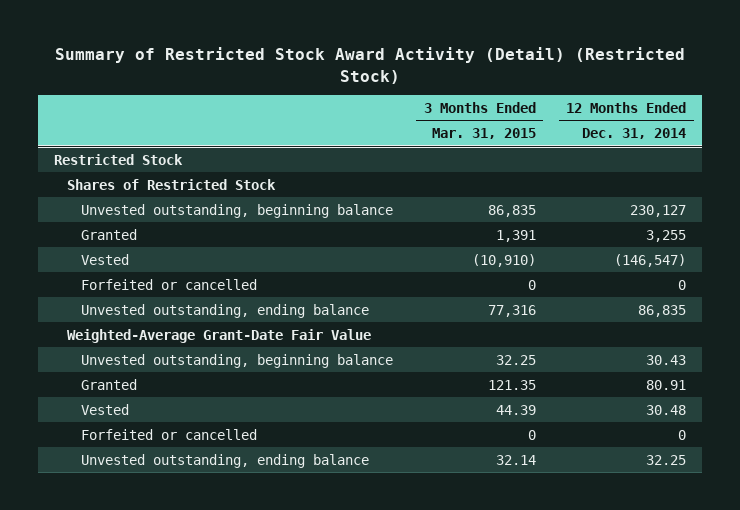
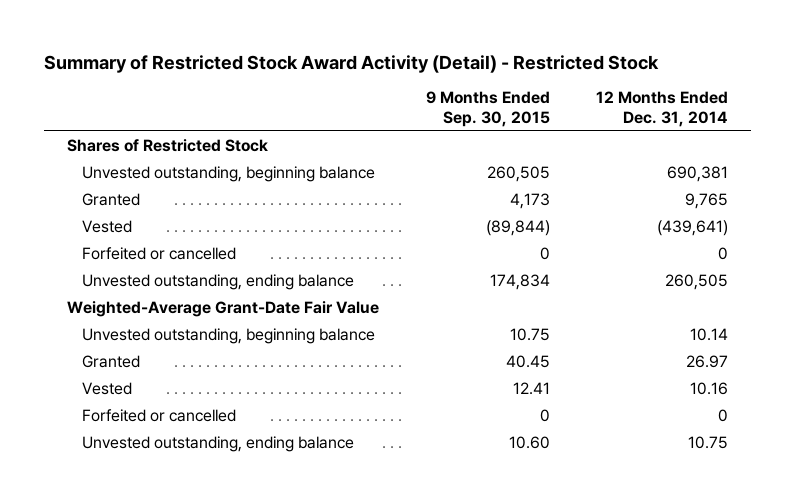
- Summary of Restricted Stock Award Activity (Detail) (Restricted Stock)
+ Summary of Restricted Stock Award Activity (Detail) - Restricted Stock
- | 3 Months Ended Mar. 31, 2015 | 12 Months Ended Dec. 31, 2014
+ | 9 Months Ended Sep. 30, 2015 | 12 Months Ended Dec. 31, 2014
- Restricted Stock
- Unvested outstanding, beginning balance | 86,835 | 230,127
- Granted | 1,391 | 3,255
- Vested | (10,910) | (146,547)
+ Unvested outstanding, beginning balance | 260,505 | 690,381
+ Granted | 4,173 | 9,765
+ Vested | (89,844) | (439,641)
- Unvested outstanding, ending balance | 77,316 | 86,835
+ Unvested outstanding, ending balance | 174,834 | 260,505
- Unvested outstanding, beginning balance | 32.25 | 30.43
- Granted | 121.35 | 80.91
- Vested | 44.39 | 30.48
+ Unvested outstanding, beginning balance | 10.75 | 10.14
+ Granted | 40.45 | 26.97
+ Vested | 12.41 | 10.16
- Unvested outstanding, ending balance | 32.14 | 32.25
+ Unvested outstanding, ending balance | 10.60 | 10.75

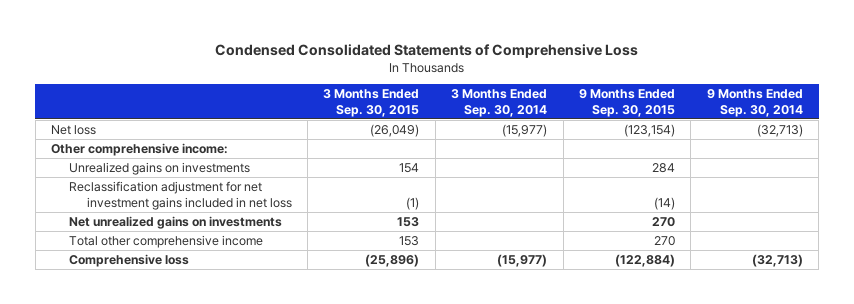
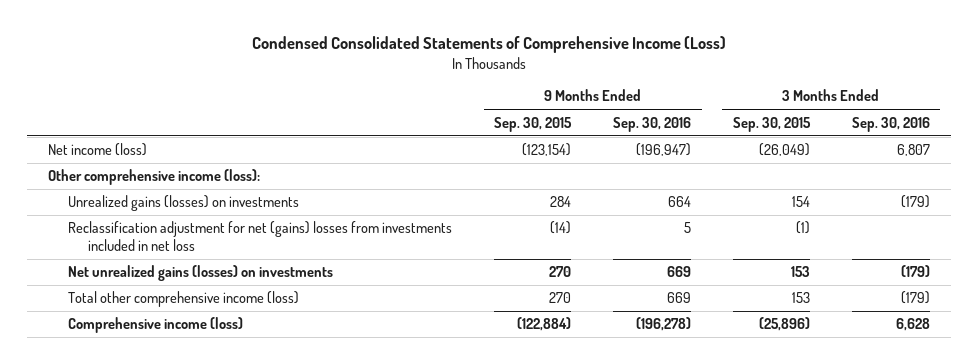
- Condensed Consolidated Statements of Comprehensive Loss
+ Condensed Consolidated Statements of Comprehensive Income (Loss)
- | 3 Months Ended Sep. 30, 2015 | 3 Months Ended Sep. 30, 2014 | 9 Months Ended Sep. 30, 2015 | 9 Months Ended Sep. 30, 2014
+ | 9 Months Ended Sep. 30, 2015 | 9 Months Ended Sep. 30, 2016 | 3 Months Ended Sep. 30, 2015 | 3 Months Ended Sep. 30, 2016
- Net loss | (26,049) | (15,977) | (123,154) | (32,713)
- Other comprehensive income:
- Unrealized gains on investments | 154 | | 284 |
- Reclassification adjustment for net investment gains included in net loss | (1) | | (14) |
- Net unrealized gains on investments | 153 | | 270 |
- Total other comprehensive income | 153 | | 270 |
- Comprehensive loss | (25,896) | (15,977) | (122,884) | (32,713)
+ Net income (loss) | (123,154) | (196,947) | (26,049) | 6,807
+ Other comprehensive income (loss):
+ Unrealized gains (losses) on investments | 284 | 664 | 154 | (179)
+ Reclassification adjustment for net (gains) losses from investments included in net loss | (14) | 5 | (1) |
+ Net unrealized gains (losses) on investments | 270 | 669 | 153 | (179)
+ Total other comprehensive income (loss) | 270 | 669 | 153 | (179)
+ Comprehensive income (loss) | (122,884) | (196,278) | (25,896) | 6,628

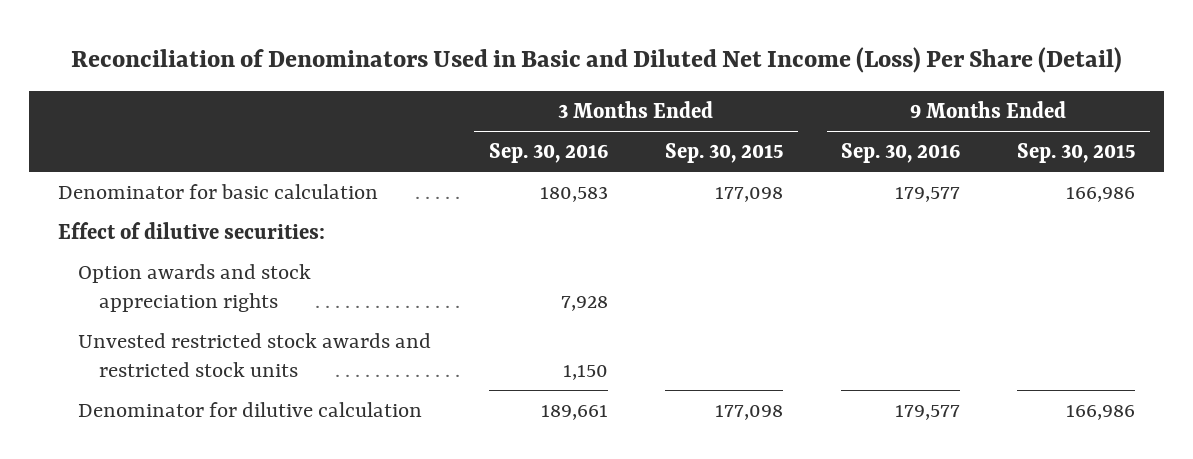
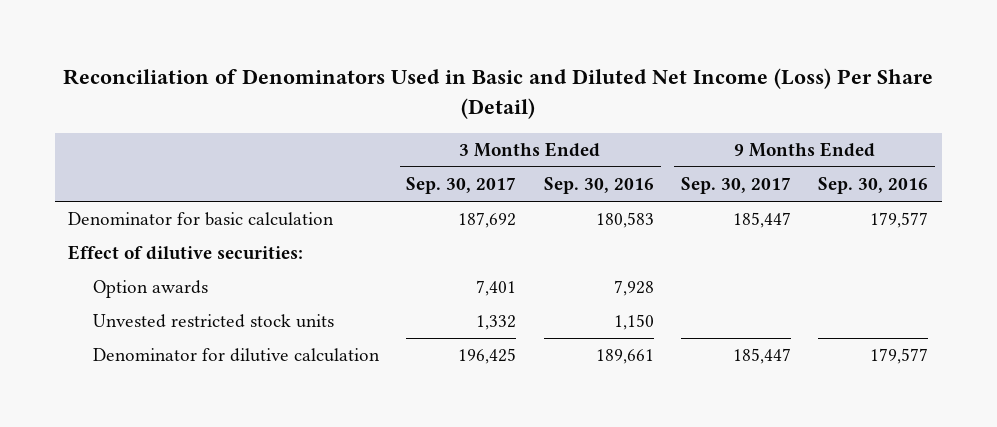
- | 3 Months Ended Sep. 30, 2016 | 3 Months Ended Sep. 30, 2015 | 9 Months Ended Sep. 30, 2016 | 9 Months Ended Sep. 30, 2015
+ | 3 Months Ended Sep. 30, 2017 | 3 Months Ended Sep. 30, 2016 | 9 Months Ended Sep. 30, 2017 | 9 Months Ended Sep. 30, 2016
- Option awards and stock appreciation rights | 7,928 | | |
- Unvested restricted stock awards and restricted stock units | 1,150 | | |
+ Option awards | 7,401 | 7,928 | |
+ Unvested restricted stock units | 1,332 | 1,150 | |

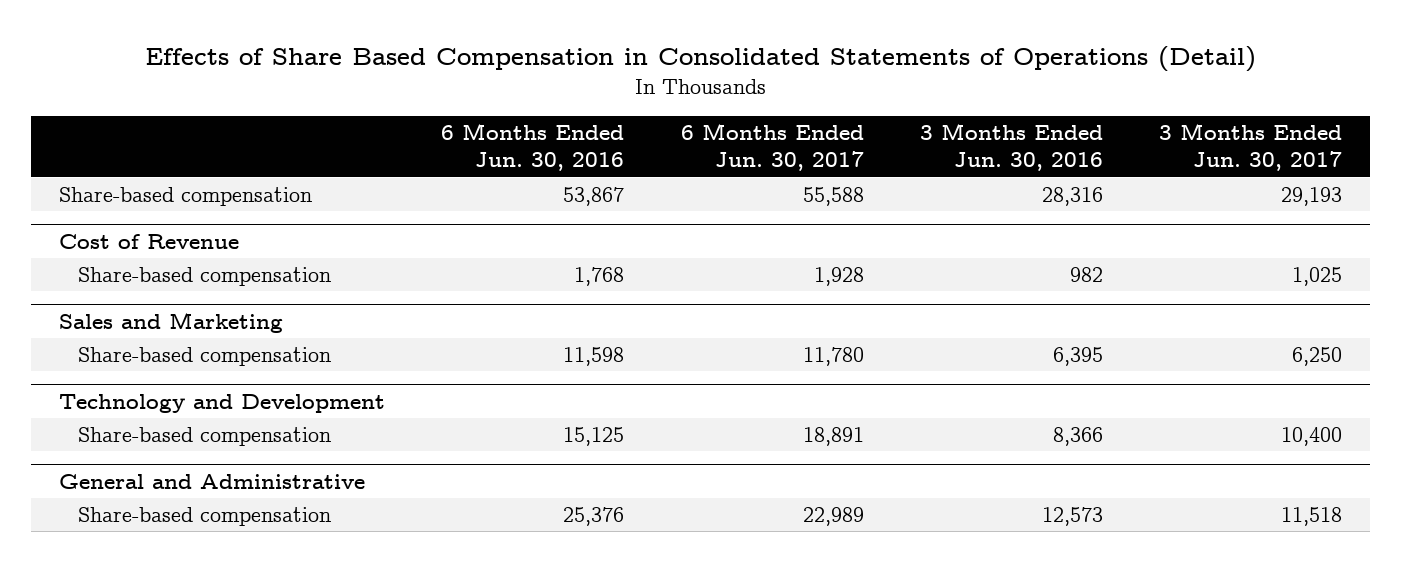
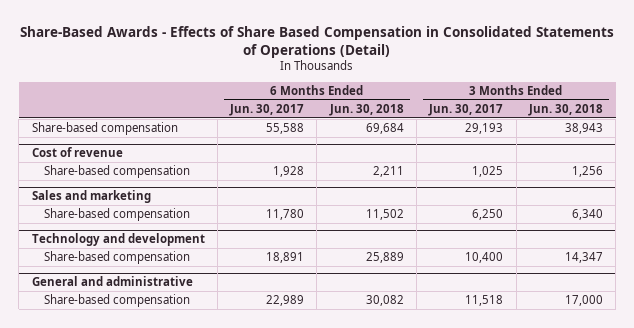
- Effects of Share Based Compensation in Consolidated Statements of Operations (Detail)
+ Share-Based Awards - Effects of Share Based Compensation in Consolidated Statements of Operations (Detail)
- | 6 Months Ended Jun. 30, 2016 | 6 Months Ended Jun. 30, 2017 | 3 Months Ended Jun. 30, 2016 | 3 Months Ended Jun. 30, 2017
+ | 6 Months Ended Jun. 30, 2017 | 6 Months Ended Jun. 30, 2018 | 3 Months Ended Jun. 30, 2017 | 3 Months Ended Jun. 30, 2018
- Cost of Revenue
+ Cost of revenue
- Sales and Marketing
+ Sales and marketing
- Technology and Development
+ Technology and development
- General and Administrative
+ General and administrative

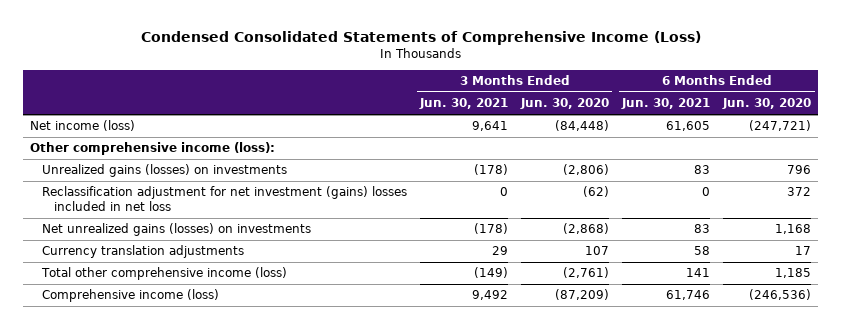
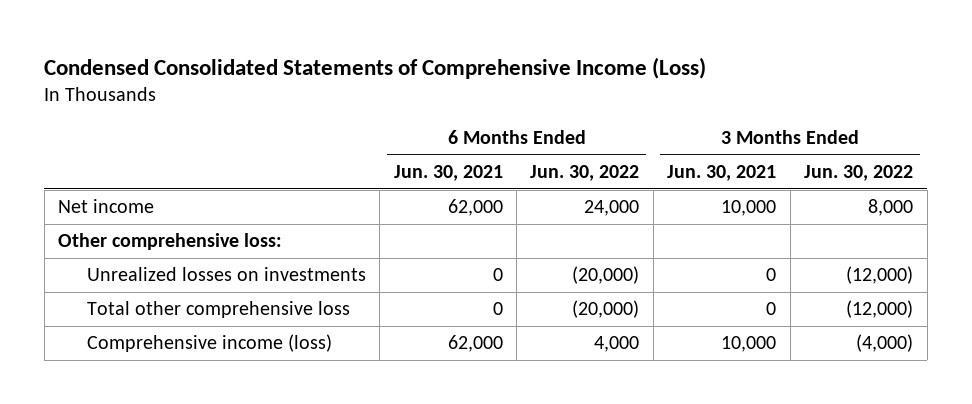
- | 3 Months Ended Jun. 30, 2021 | 3 Months Ended Jun. 30, 2020 | 6 Months Ended Jun. 30, 2021 | 6 Months Ended Jun. 30, 2020
+ | 6 Months Ended Jun. 30, 2021 | 6 Months Ended Jun. 30, 2022 | 3 Months Ended Jun. 30, 2021 | 3 Months Ended Jun. 30, 2022
- Net income (loss) | 9,641 | (84,448) | 61,605 | (247,721)
- Other comprehensive income (loss):
- Unrealized gains (losses) on investments | (178) | (2,806) | 83 | 796
- Reclassification adjustment for net investment (gains) losses included in net loss | 0 | (62) | 0 | 372
- Net unrealized gains (losses) on investments | (178) | (2,868) | 83 | 1,168
- Currency translation adjustments | 29 | 107 | 58 | 17
- Total other comprehensive income (loss) | (149) | (2,761) | 141 | 1,185
- Comprehensive income (loss) | 9,492 | (87,209) | 61,746 | (246,536)
+ Net income | 62,000 | 24,000 | 10,000 | 8,000
+ Other comprehensive loss:
+ Unrealized losses on investments | 0 | (20,000) | 0 | (12,000)
+ Total other comprehensive loss | 0 | (20,000) | 0 | (12,000)
+ Comprehensive income (loss) | 62,000 | 4,000 | 10,000 | (4,000)

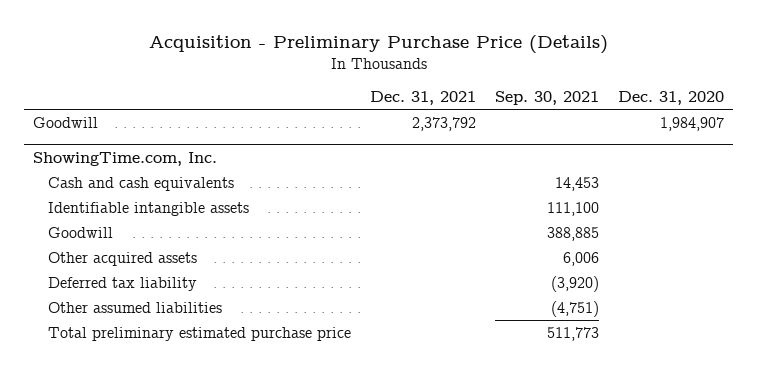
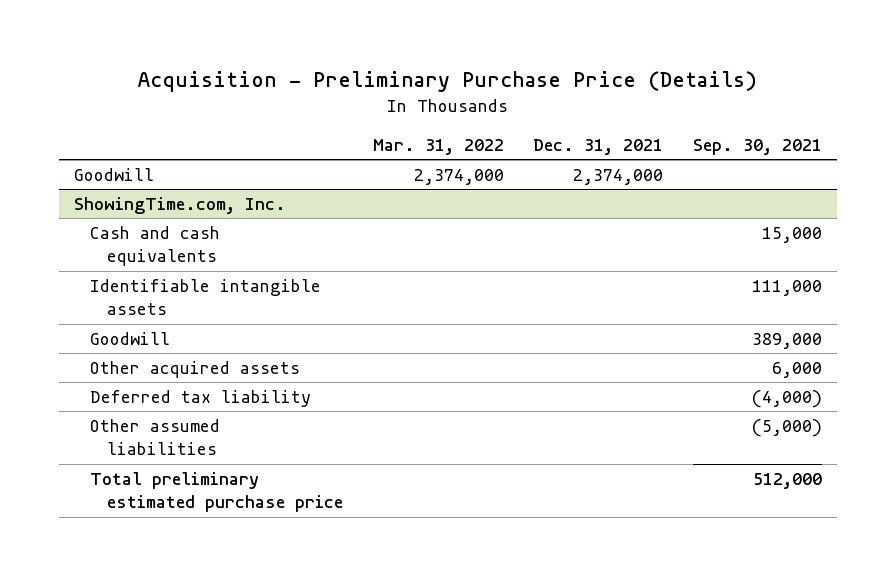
- | Dec. 31, 2021 | Sep. 30, 2021 | Dec. 31, 2020
+ | Mar. 31, 2022 | Dec. 31, 2021 | Sep. 30, 2021
- Goodwill | 2,373,792 | | 1,984,907
+ Goodwill | 2,374,000 | 2,374,000 |
@ ShowingTime.com, Inc.
- Cash and cash equivalents | | 14,453 |
- Identifiable intangible assets | | 111,100 |
- Goodwill | | 388,885 |
- Other acquired assets | | 6,006 |
- Deferred tax liability | | (3,920) |
- Other assumed liabilities | | (4,751) |
- Total preliminary estimated purchase price | | 511,773 |
+ Cash and cash equivalents | | | 15,000
+ Identifiable intangible assets | | | 111,000
+ Goodwill | | | 389,000
+ Other acquired assets | | | 6,000
+ Deferred tax liability | | | (4,000)
+ Other assumed liabilities | | | (5,000)
+ Total preliminary estimated purchase price | | | 512,000

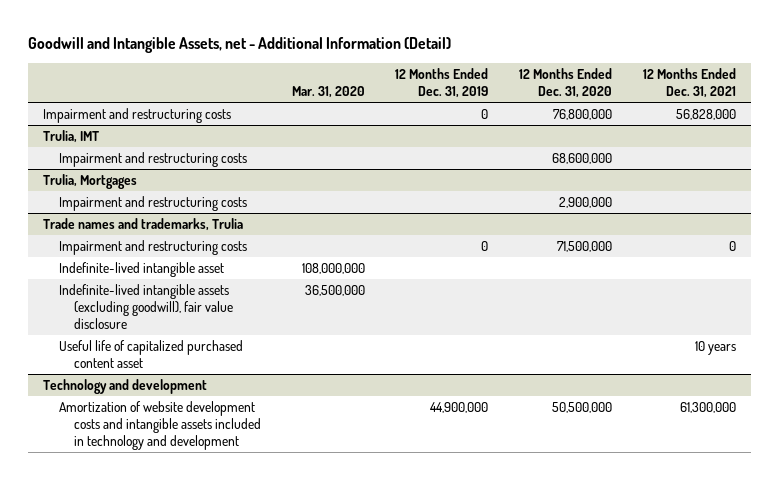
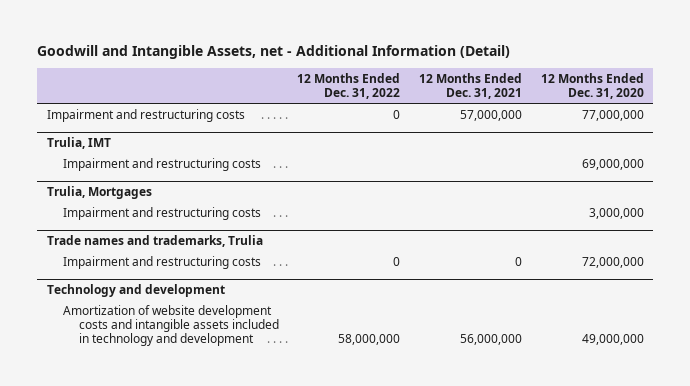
- | Mar. 31, 2020 | 12 Months Ended Dec. 31, 2019 | 12 Months Ended Dec. 31, 2020 | 12 Months Ended Dec. 31, 2021
+ | 12 Months Ended Dec. 31, 2022 | 12 Months Ended Dec. 31, 2021 | 12 Months Ended Dec. 31, 2020
- Impairment and restructuring costs | | 0 | 76,800,000 | 56,828,000
+ Impairment and restructuring costs | 0 | 57,000,000 | 77,000,000
@ Trulia, IMT
- Impairment and restructuring costs | | | 68,600,000 |
+ Impairment and restructuring costs | | | 69,000,000
@ Trulia, Mortgages
- Impairment and restructuring costs | | | 2,900,000 |
+ Impairment and restructuring costs | | | 3,000,000
@ Trade names and trademarks, Trulia
- Impairment and restructuring costs | | 0 | 71,500,000 | 0
- Indefinite-lived intangible asset | 108,000,000 | | |
- Indefinite-lived intangible assets (excluding goodwill), fair value disclosure | 36,500,000 | | |
- Useful life of capitalized purchased content asset | | | | 10 years
+ Impairment and restructuring costs | 0 | 0 | 72,000,000
@ Technology and development
- Amortization of website development costs and intangible assets included in technology and development | | 44,900,000 | 50,500,000 | 61,300,000
+ Amortization of website development costs and intangible assets included in technology and development | 58,000,000 | 56,000,000 | 49,000,000

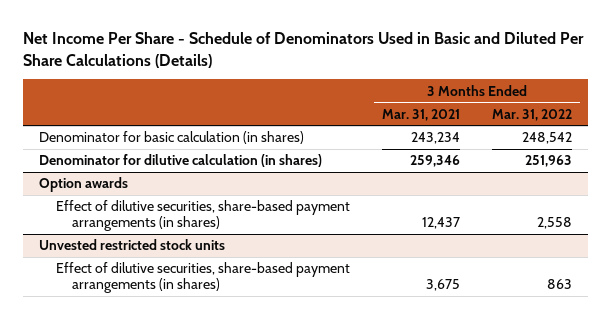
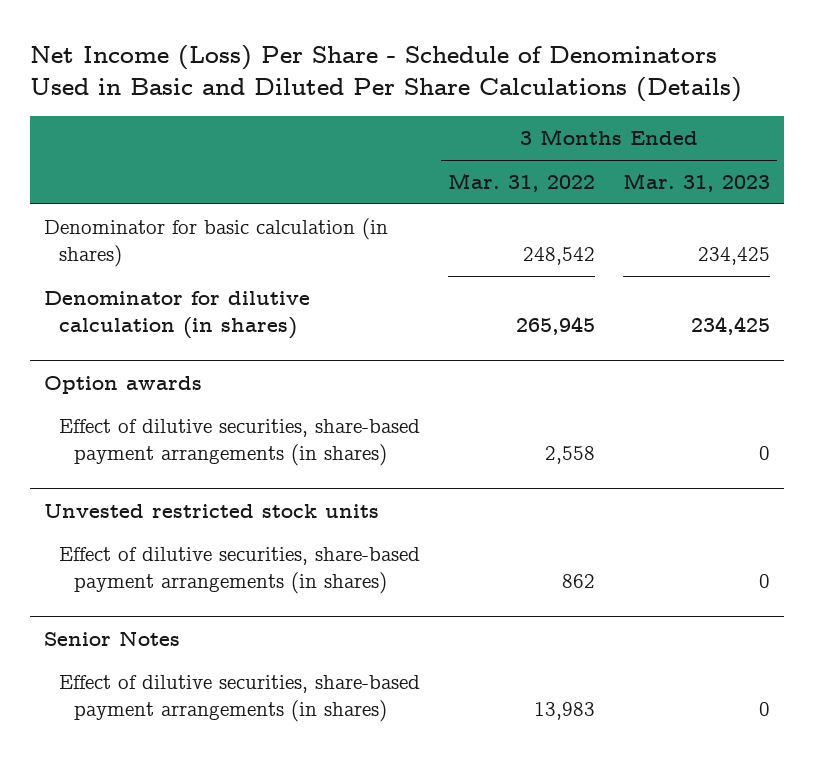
- Net Income Per Share - Schedule of Denominators Used in Basic and Diluted Per Share Calculations (Details)
+ Net Income (Loss) Per Share - Schedule of Denominators Used in Basic and Diluted Per Share Calculations (Details)
- | 3 Months Ended Mar. 31, 2021 | 3 Months Ended Mar. 31, 2022
+ | 3 Months Ended Mar. 31, 2022 | 3 Months Ended Mar. 31, 2023
- Denominator for dilutive calculation (in shares) | 259,346 | 251,963
+ Denominator for dilutive calculation (in shares) | 265,945 | 234,425
@ Unvested restricted stock units
- Effect of dilutive securities, share-based payment arrangements (in shares) | 3,675 | 863
+ Effect of dilutive securities, share-based payment arrangements (in shares) | 862 | 0
+ Senior Notes
+ Effect of dilutive securities, share-based payment arrangements (in shares) | 13,983 | 0

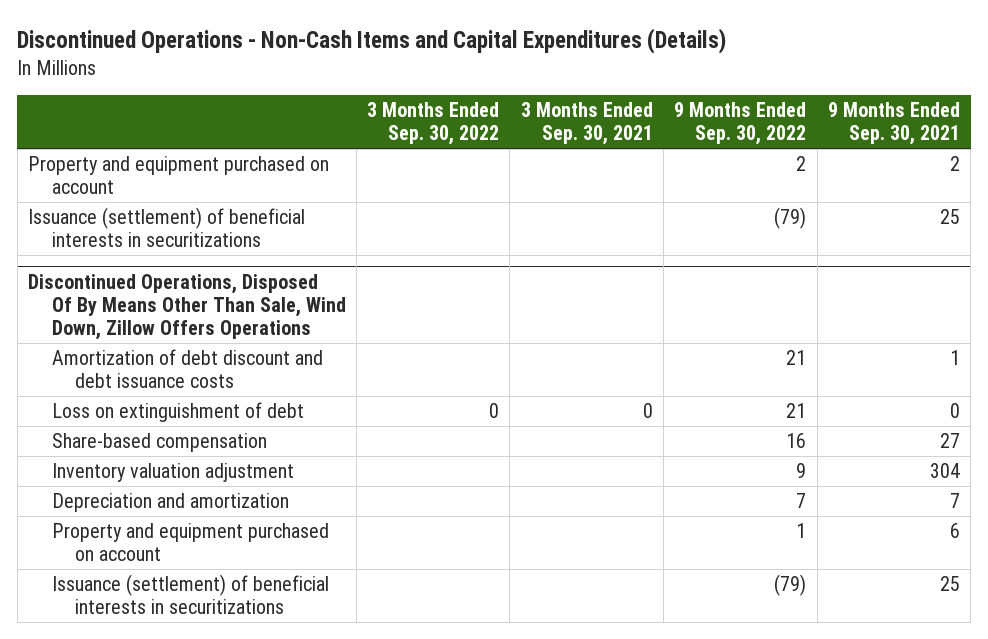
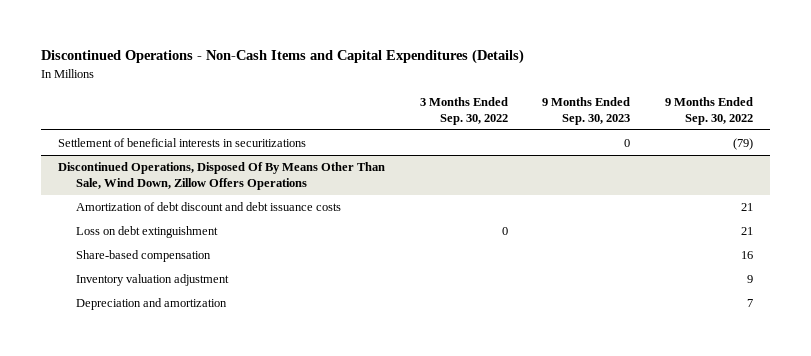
- | 3 Months Ended Sep. 30, 2022 | 3 Months Ended Sep. 30, 2021 | 9 Months Ended Sep. 30, 2022 | 9 Months Ended Sep. 30, 2021
+ | 3 Months Ended Sep. 30, 2022 | 9 Months Ended Sep. 30, 2023 | 9 Months Ended Sep. 30, 2022
- Property and equipment purchased on account | | | 2 | 2
- Issuance (settlement) of beneficial interests in securitizations | | | (79) | 25
+ Settlement of beneficial interests in securitizations | | 0 | (79)
@ Discontinued Operations, Disposed Of By Means Other Than Sale, Wind Down, Zillow Offers Operations
- Loss on extinguishment of debt | 0 | 0 | 21 | 0
+ Loss on debt extinguishment | 0 | | 21
- Property and equipment purchased on account | | | 1 | 6
- Issuance (settlement) of beneficial interests in securitizations | | | (79) | 25

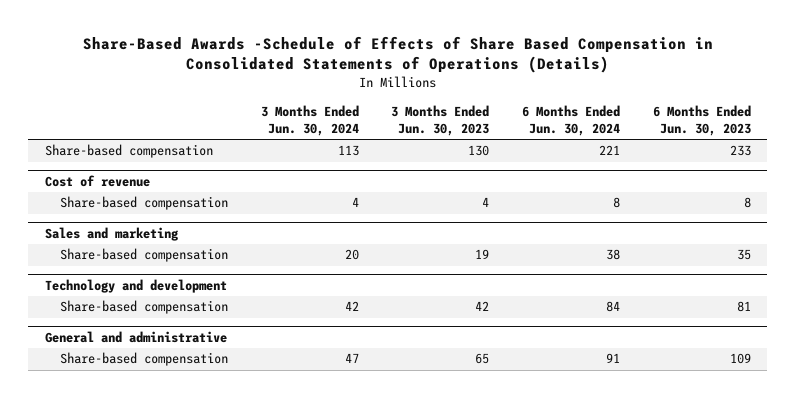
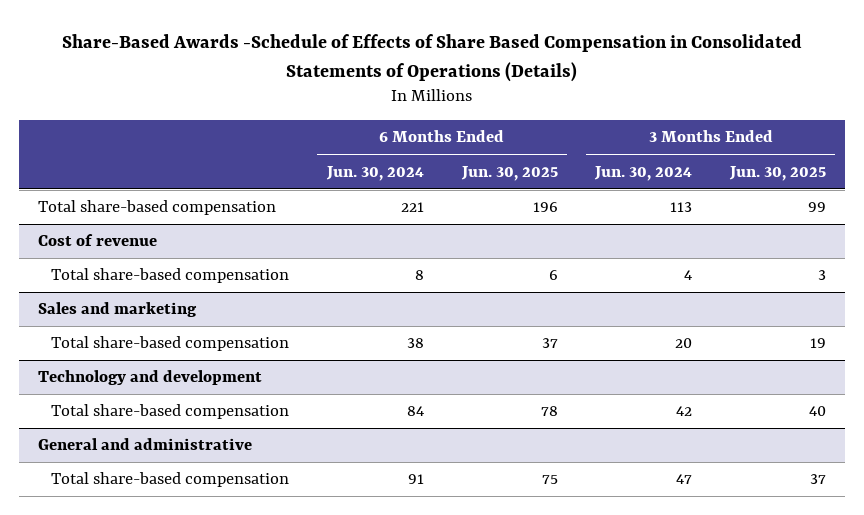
- | 3 Months Ended Jun. 30, 2024 | 3 Months Ended Jun. 30, 2023 | 6 Months Ended Jun. 30, 2024 | 6 Months Ended Jun. 30, 2023
+ | 6 Months Ended Jun. 30, 2024 | 6 Months Ended Jun. 30, 2025 | 3 Months Ended Jun. 30, 2024 | 3 Months Ended Jun. 30, 2025
- Share-based compensation | 113 | 130 | 221 | 233
+ Total share-based compensation | 221 | 196 | 113 | 99
@ Cost of revenue
- Share-based compensation | 4 | 4 | 8 | 8
+ Total share-based compensation | 8 | 6 | 4 | 3
@ Sales and marketing
- Share-based compensation | 20 | 19 | 38 | 35
+ Total share-based compensation | 38 | 37 | 20 | 19
@ Technology and development
- Share-based compensation | 42 | 42 | 84 | 81
+ Total share-based compensation | 84 | 78 | 42 | 40
@ General and administrative
- Share-based compensation | 47 | 65 | 91 | 109
+ Total share-based compensation | 91 | 75 | 47 | 37

